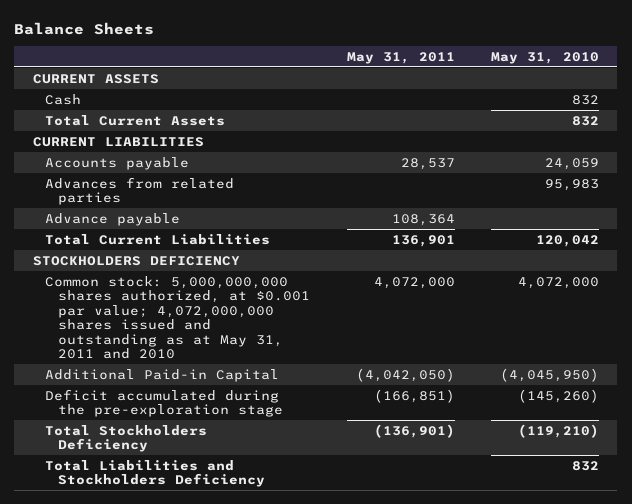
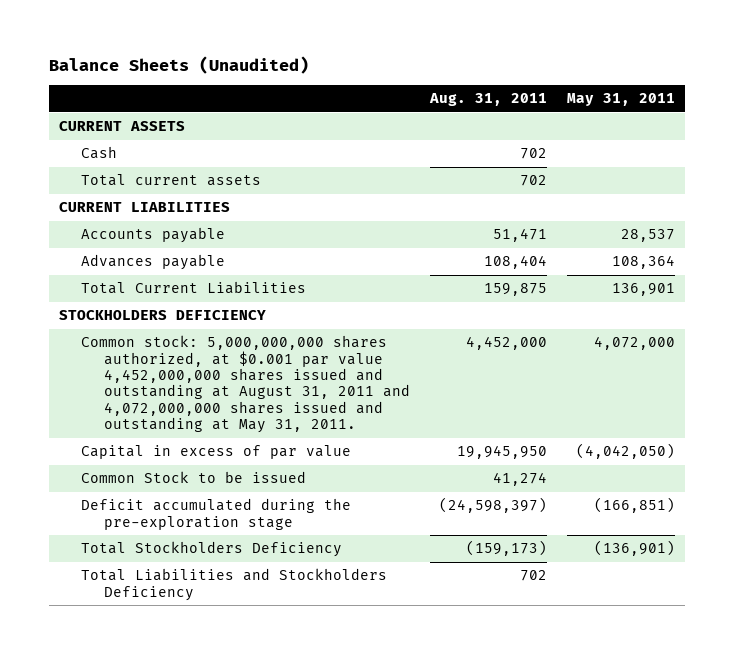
- Balance Sheets
+ Balance Sheets (Unaudited)
- | May 31, 2011 | May 31, 2010
+ | Aug. 31, 2011 | May 31, 2011
- Total Current Assets | | 832
+ Total current assets | 702 |
- Advances from related parties | | 95,983
- Advance payable | 108,364 |
+ Advances payable | 108,404 | 108,364
- Common stock: 5,000,000,000 shares authorized, at $0.001 par value; 4,072,000,000 shares issued and outstanding as at May 31, 2011 and 2010 | 4,072,000 | 4,072,000
- Additional Paid-in Capital | (4,042,050) | (4,045,950)
+ Common stock: 5,000,000,000 shares authorized, at $0.001 par value 4,452,000,000 shares issued and outstanding at August 31, 2011 and 4,072,000,000 shares issued and outstanding at May 31, 2011. | 4,452,000 | 4,072,000
+ Capital in excess of par value | 19,945,950 | (4,042,050)
+ Common Stock to be issued | 41,274 |

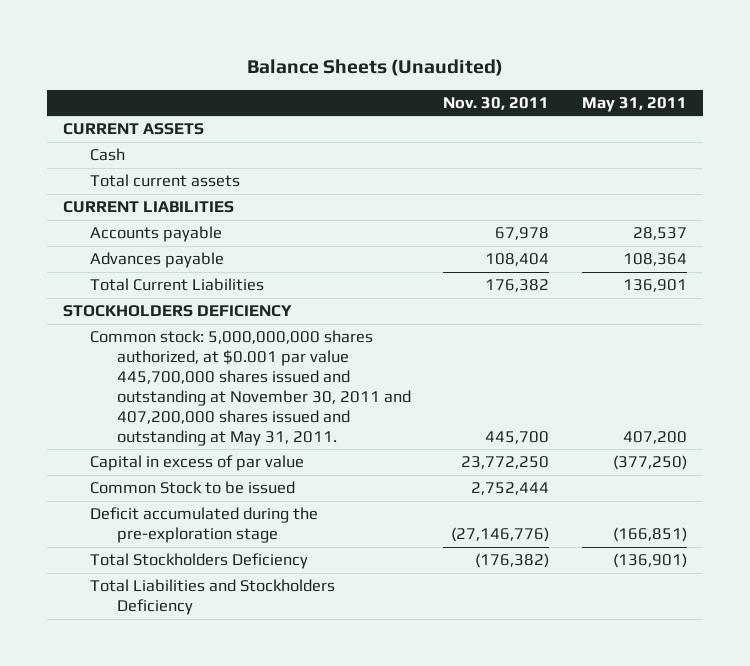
- | Aug. 31, 2011 | May 31, 2011
+ | Nov. 30, 2011 | May 31, 2011
- Common stock: 5,000,000,000 shares authorized, at $0.001 par value 4,452,000,000 shares issued and outstanding at August 31, 2011 and 4,072,000,000 shares issued and outstanding at May 31, 2011. | 4,452,000 | 4,072,000
- Capital in excess of par value | 19,945,950 | (4,042,050)
+ Common stock: 5,000,000,000 shares authorized, at $0.001 par value 445,700,000 shares issued and outstanding at November 30, 2011 and 407,200,000 shares issued and outstanding at May 31, 2011. | 445,700 | 407,200
+ Capital in excess of par value | 23,772,250 | (377,250)

